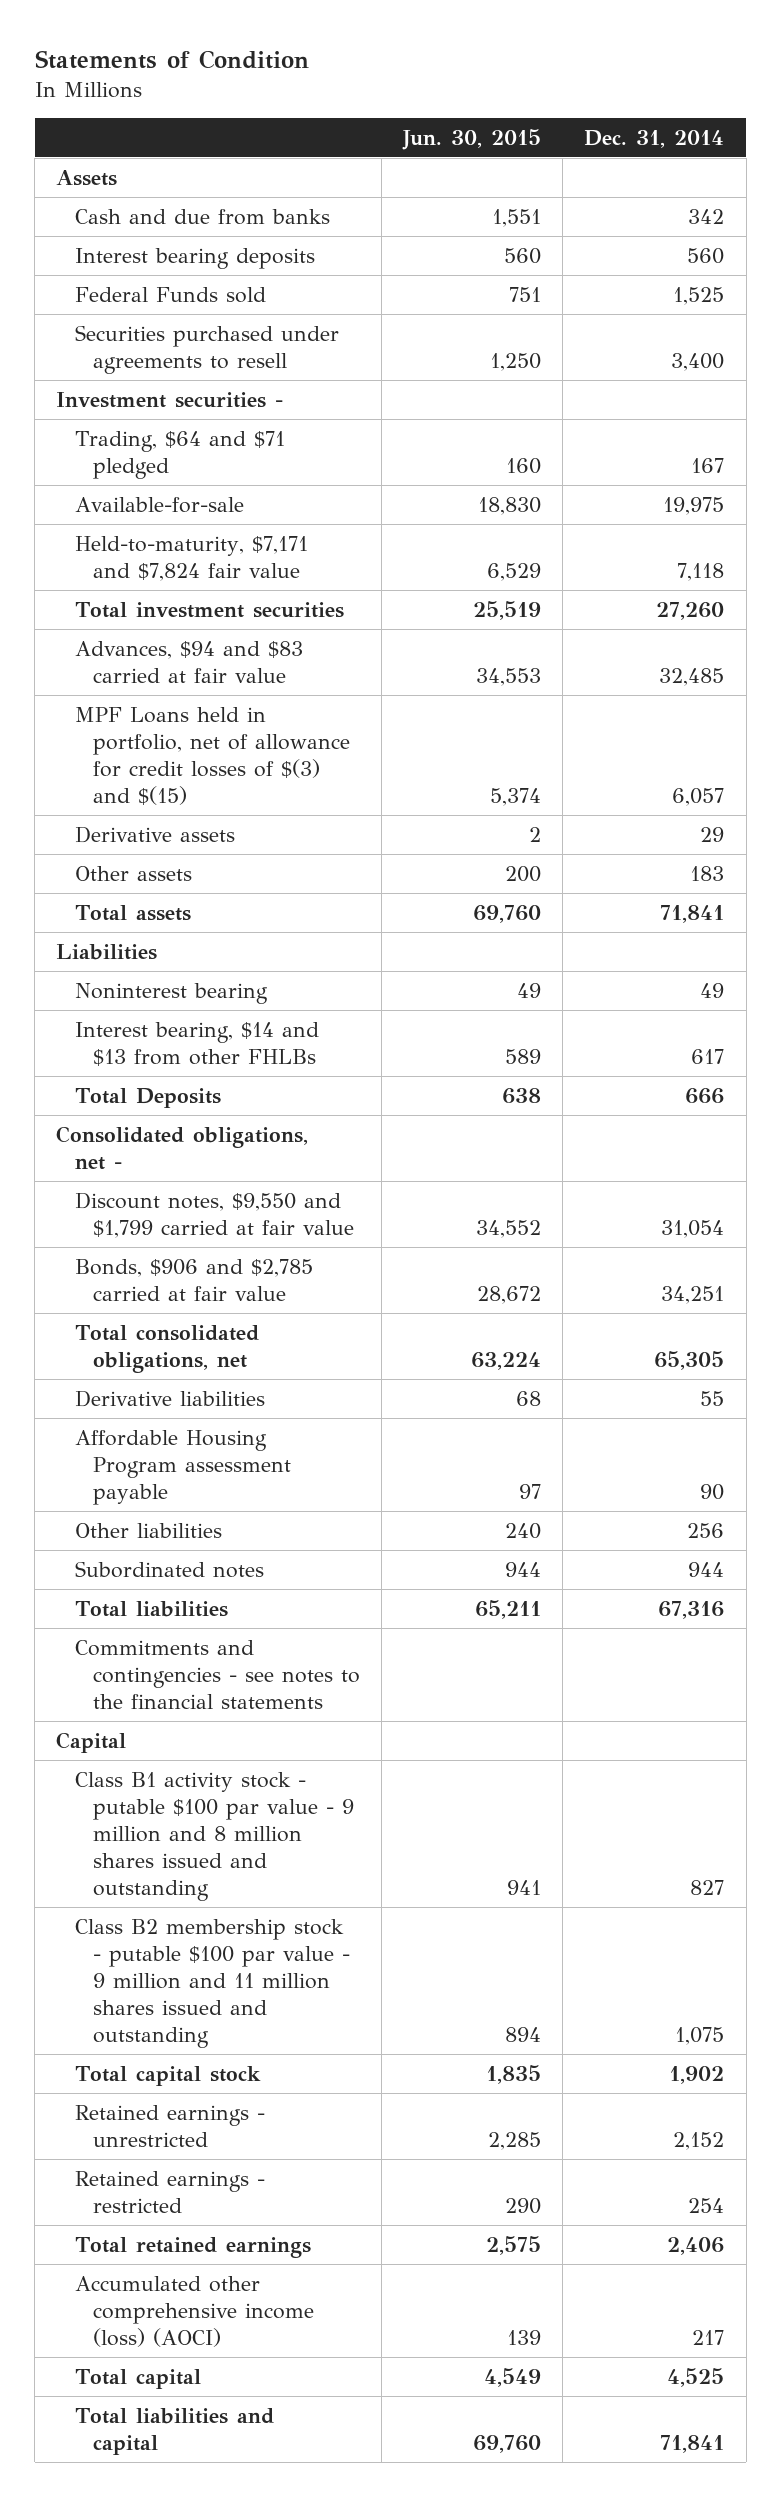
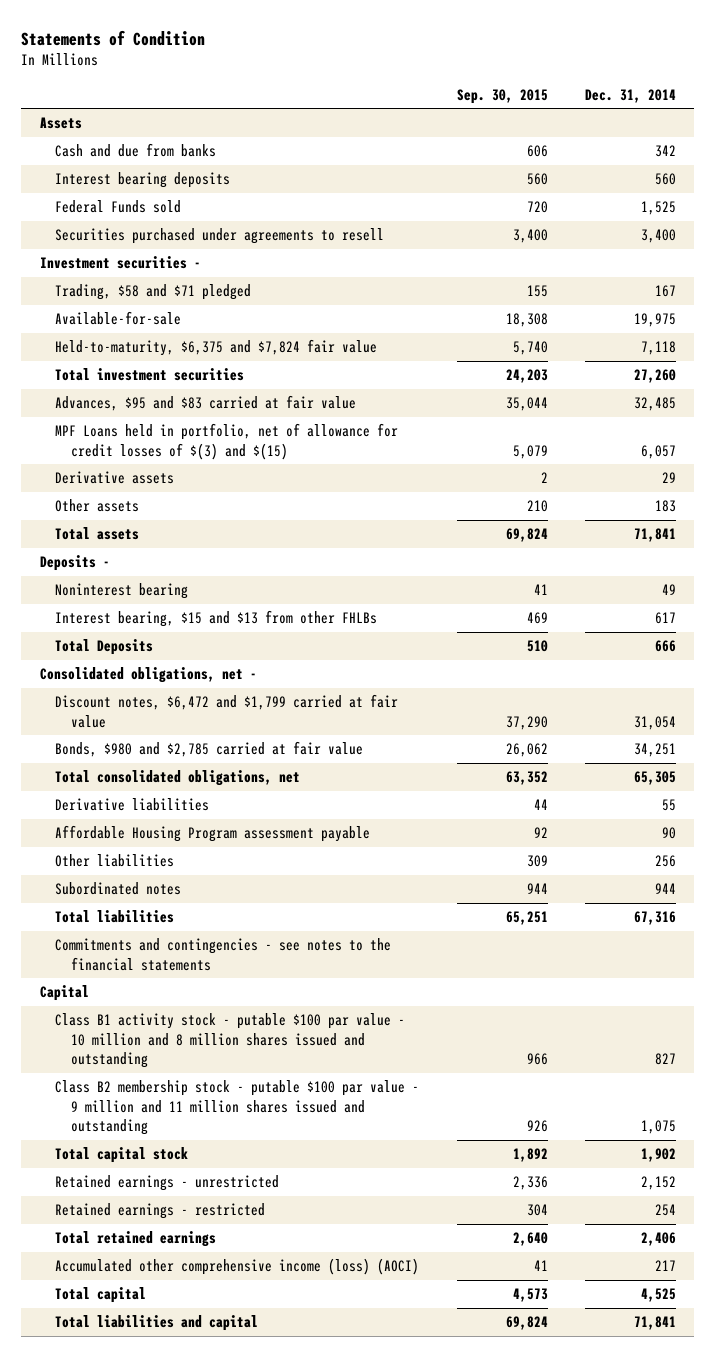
- | Jun. 30, 2015 | Dec. 31, 2014
+ | Sep. 30, 2015 | Dec. 31, 2014
- Trading, $64 and $71 pledged | 160 | 167
+ Trading, $58 and $71 pledged | 155 | 167
- Held-to-maturity, $7,171 and $7,824 fair value | 6,529 | 7,118
+ Held-to-maturity, $6,375 and $7,824 fair value | 5,740 | 7,118
- Advances, $94 and $83 carried at fair value | 34,553 | 32,485
+ Advances, $95 and $83 carried at fair value | 35,044 | 32,485
- Liabilities
+ Deposits -
- Interest bearing, $14 and $13 from other FHLBs | 589 | 617
+ Interest bearing, $15 and $13 from other FHLBs | 469 | 617
- Discount notes, $9,550 and $1,799 carried at fair value | 34,552 | 31,054
- Bonds, $906 and $2,785 carried at fair value | 28,672 | 34,251
+ Discount notes, $6,472 and $1,799 carried at fair value | 37,290 | 31,054
+ Bonds, $980 and $2,785 carried at fair value | 26,062 | 34,251
- Class B1 activity stock - putable $100 par value - 9 million and 8 million shares issued and outstanding | 941 | 827
+ Class B1 activity stock - putable $100 par value - 10 million and 8 million shares issued and outstanding | 966 | 827

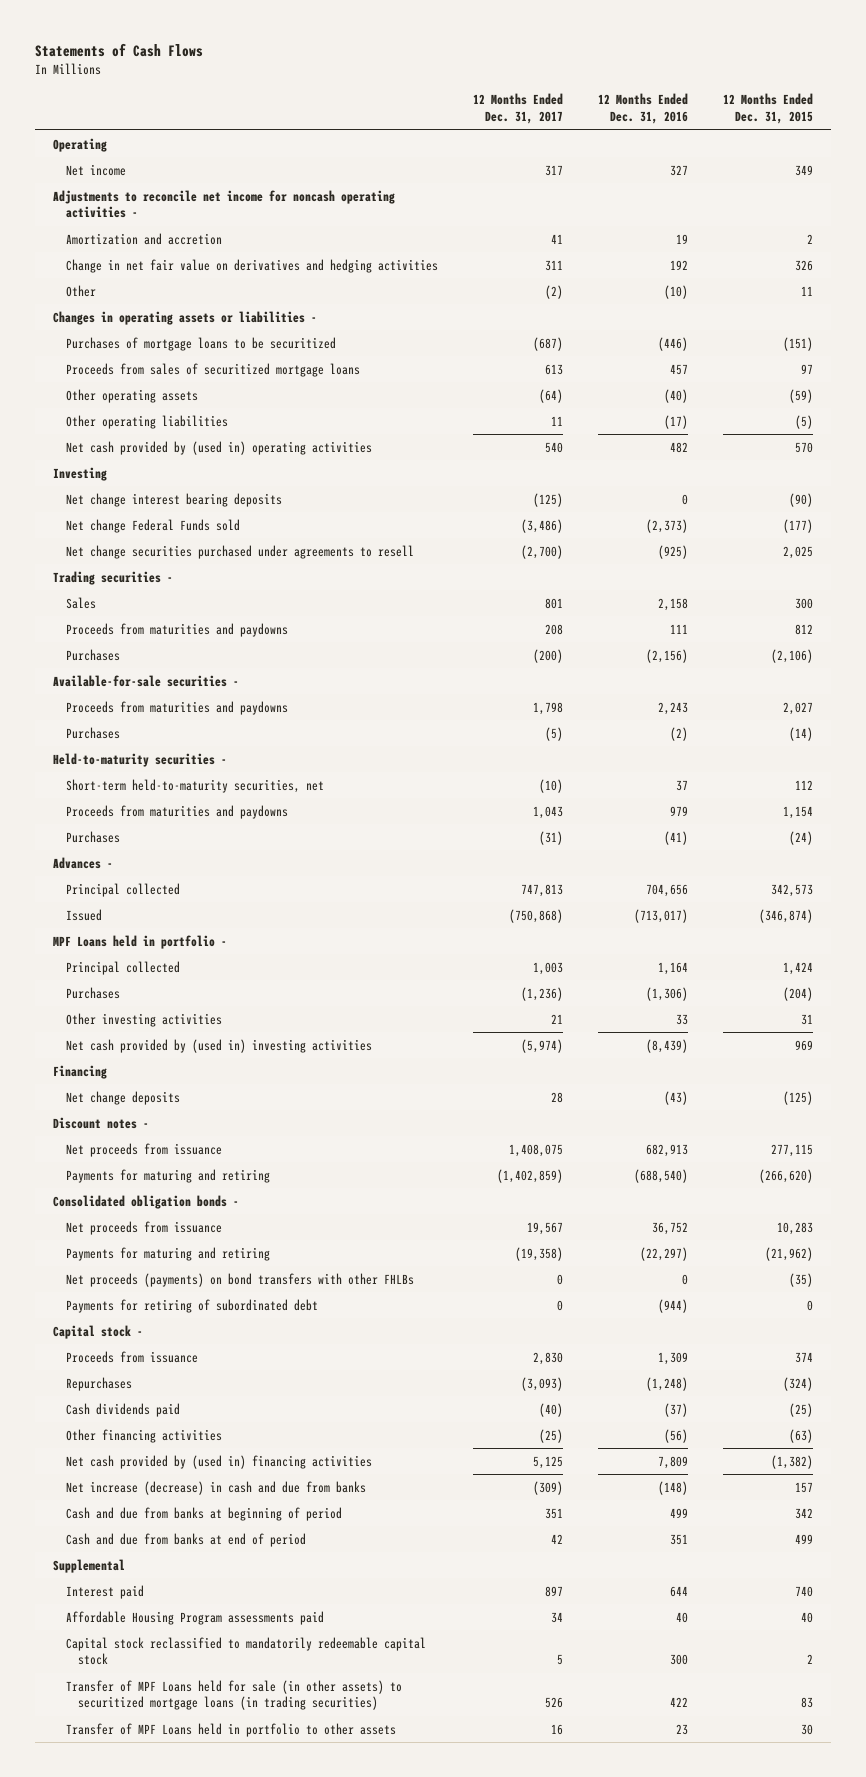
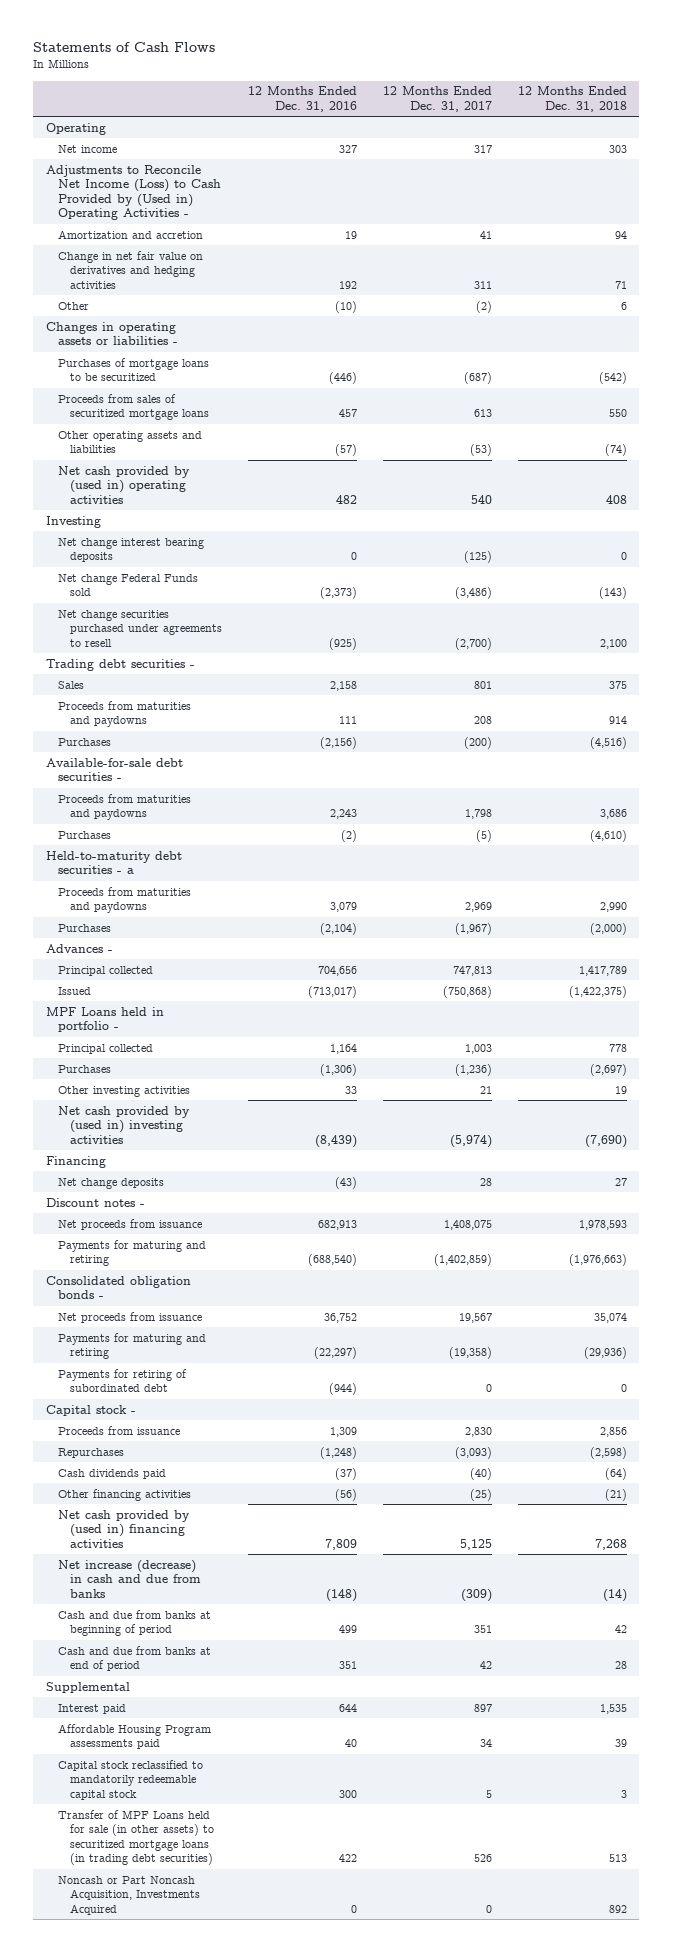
- | 12 Months Ended Dec. 31, 2017 | 12 Months Ended Dec. 31, 2016 | 12 Months Ended Dec. 31, 2015
+ | 12 Months Ended Dec. 31, 2016 | 12 Months Ended Dec. 31, 2017 | 12 Months Ended Dec. 31, 2018
- Adjustments to reconcile net income for noncash operating activities -
+ Adjustments to Reconcile Net Income (Loss) to Cash Provided by (Used in) Operating Activities -
- Other operating assets | (64) | (40) | (59)
- Other operating liabilities | 11 | (17) | (5)
+ Other operating assets and liabilities | (57) | (53) | (74)
- Trading securities -
+ Trading debt securities -
- Available-for-sale securities -
+ Available-for-sale debt securities -
- Held-to-maturity securities -
- Short-term held-to-maturity securities, net | (10) | 37 | 112
- Proceeds from maturities and paydowns | 1,043 | 979 | 1,154
- Purchases | (31) | (41) | (24)
+ Held-to-maturity debt securities - a
+ Proceeds from maturities and paydowns | 3,079 | 2,969 | 2,990
+ Purchases | (2,104) | (1,967) | (2,000)
- Net proceeds (payments) on bond transfers with other FHLBs | 0 | 0 | (35)
- Transfer of MPF Loans held for sale (in other assets) to securitized mortgage loans (in trading securities) | 526 | 422 | 83
- Transfer of MPF Loans held in portfolio to other assets | 16 | 23 | 30
+ Transfer of MPF Loans held for sale (in other assets) to securitized mortgage loans (in trading debt securities) | 422 | 526 | 513
+ Noncash or Part Noncash Acquisition, Investments Acquired | 0 | 0 | 892

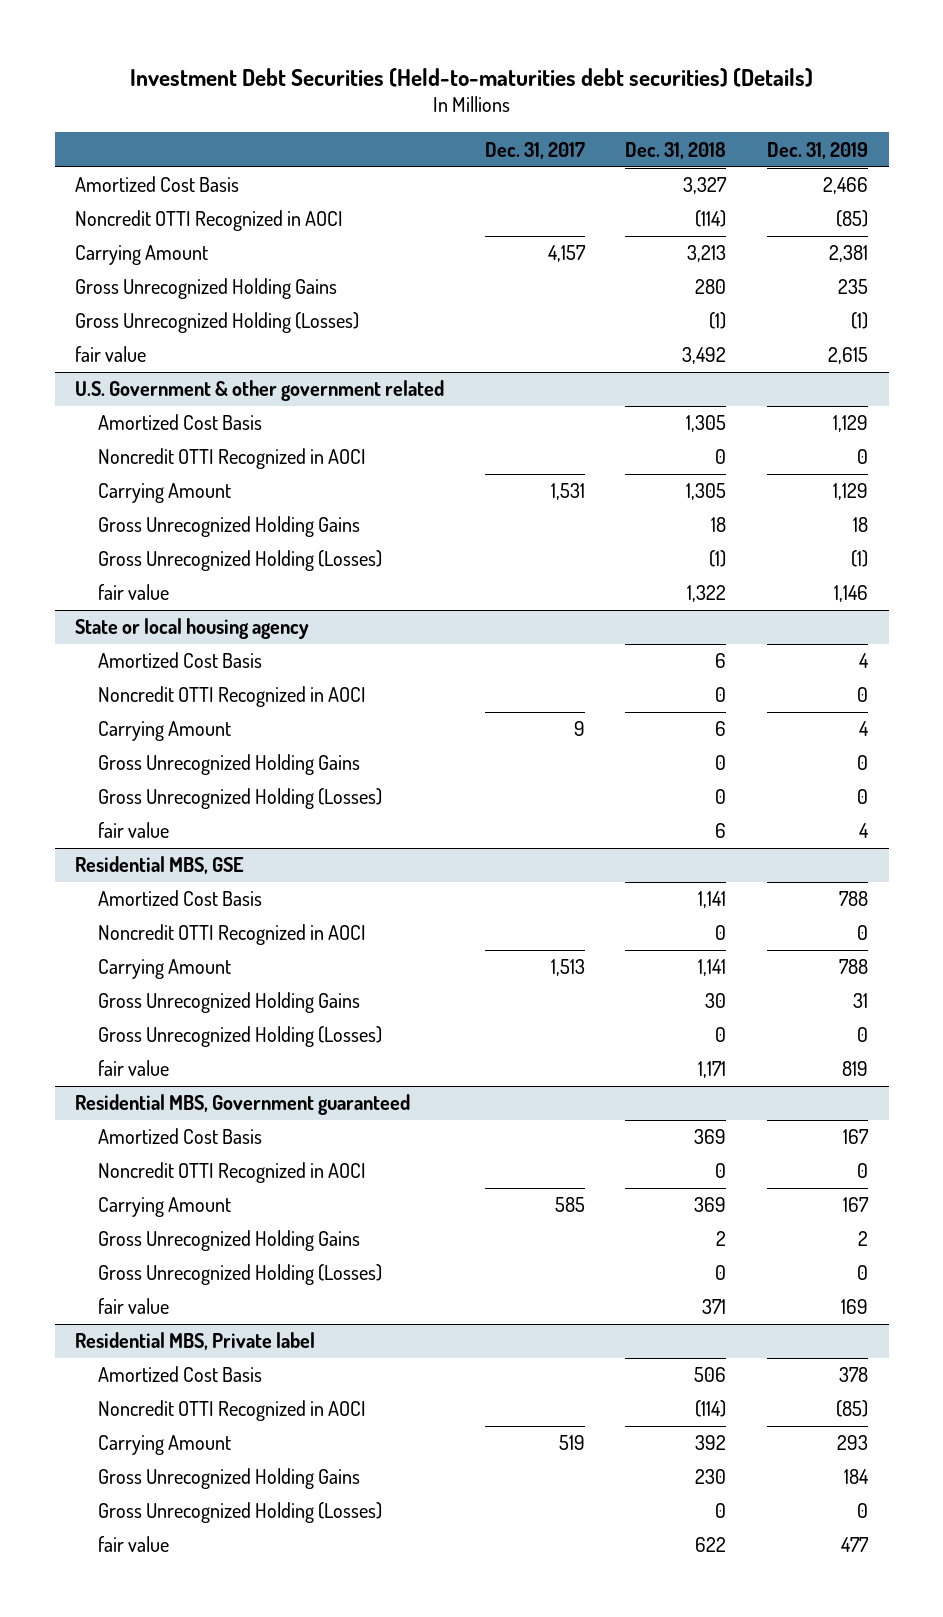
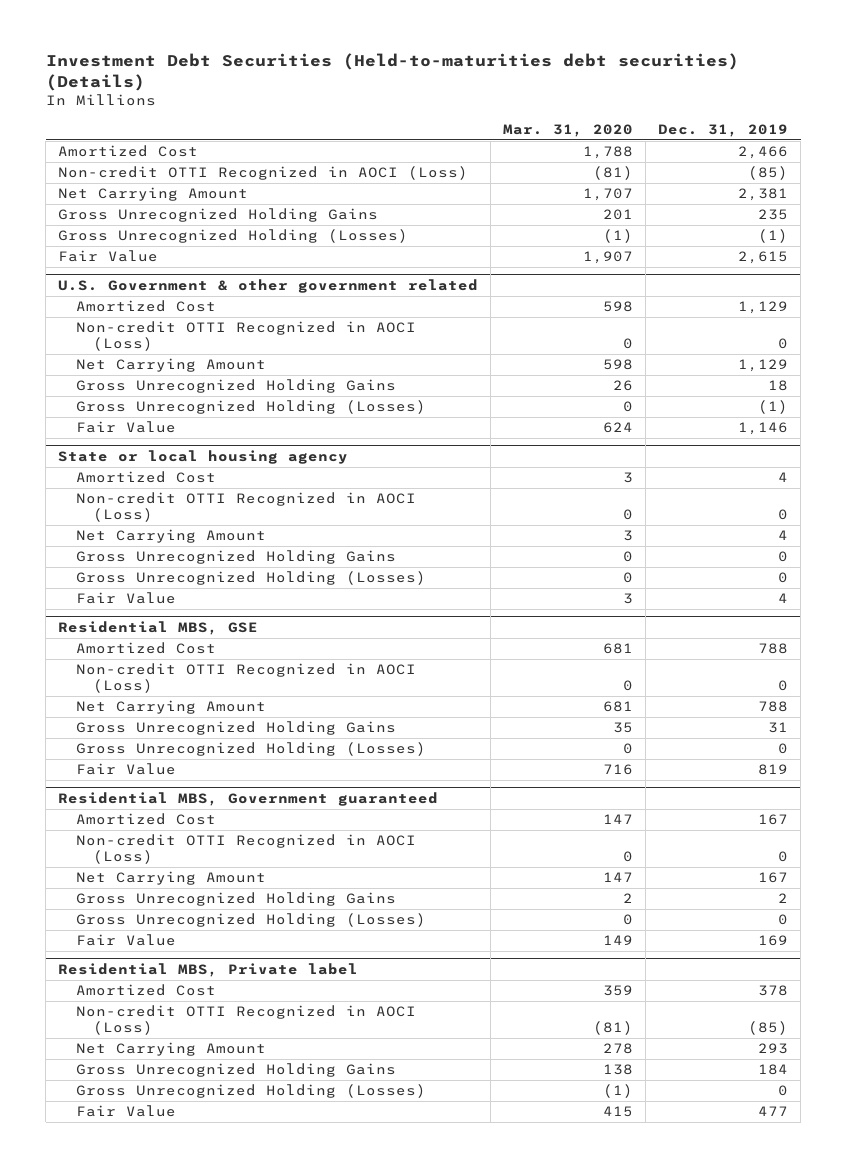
- | Dec. 31, 2017 | Dec. 31, 2018 | Dec. 31, 2019
+ | Mar. 31, 2020 | Dec. 31, 2019
- Amortized Cost Basis | | 3,327 | 2,466
- Noncredit OTTI Recognized in AOCI | | (114) | (85)
- Carrying Amount | 4,157 | 3,213 | 2,381
+ Amortized Cost | 1,788 | 2,466
+ Non-credit OTTI Recognized in AOCI (Loss) | (81) | (85)
+ Net Carrying Amount | 1,707 | 2,381
- fair value | | 3,492 | 2,615
+ Fair Value | 1,907 | 2,615
@ U.S. Government & other government related
- Amortized Cost Basis | | 1,305 | 1,129
- Noncredit OTTI Recognized in AOCI | | 0 | 0
- Carrying Amount | 1,531 | 1,305 | 1,129
+ Amortized Cost | 598 | 1,129
+ Non-credit OTTI Recognized in AOCI (Loss) | 0 | 0
+ Net Carrying Amount | 598 | 1,129
- fair value | | 1,322 | 1,146
+ Fair Value | 624 | 1,146
@ State or local housing agency
- Amortized Cost Basis | | 6 | 4
- Noncredit OTTI Recognized in AOCI | | 0 | 0
- Carrying Amount | 9 | 6 | 4
+ Amortized Cost | 3 | 4
+ Non-credit OTTI Recognized in AOCI (Loss) | 0 | 0
+ Net Carrying Amount | 3 | 4
- fair value | | 6 | 4
+ Fair Value | 3 | 4
@ Residential MBS, GSE
- Amortized Cost Basis | | 1,141 | 788
- Noncredit OTTI Recognized in AOCI | | 0 | 0
- Carrying Amount | 1,513 | 1,141 | 788
+ Amortized Cost | 681 | 788
+ Non-credit OTTI Recognized in AOCI (Loss) | 0 | 0
+ Net Carrying Amount | 681 | 788
- fair value | | 1,171 | 819
+ Fair Value | 716 | 819
@ Residential MBS, Government guaranteed
- Amortized Cost Basis | | 369 | 167
- Noncredit OTTI Recognized in AOCI | | 0 | 0
- Carrying Amount | 585 | 369 | 167
+ Amortized Cost | 147 | 167
+ Non-credit OTTI Recognized in AOCI (Loss) | 0 | 0
+ Net Carrying Amount | 147 | 167
- fair value | | 371 | 169
+ Fair Value | 149 | 169
@ Residential MBS, Private label
- Amortized Cost Basis | | 506 | 378
- Noncredit OTTI Recognized in AOCI | | (114) | (85)
- Carrying Amount | 519 | 392 | 293
+ Amortized Cost | 359 | 378
+ Non-credit OTTI Recognized in AOCI (Loss) | (81) | (85)
+ Net Carrying Amount | 278 | 293
- fair value | | 622 | 477
+ Fair Value | 415 | 477

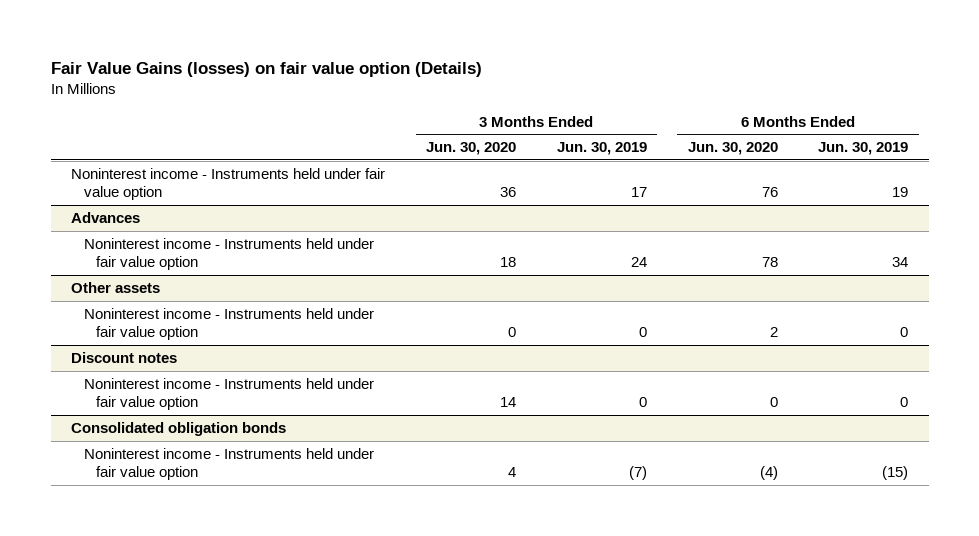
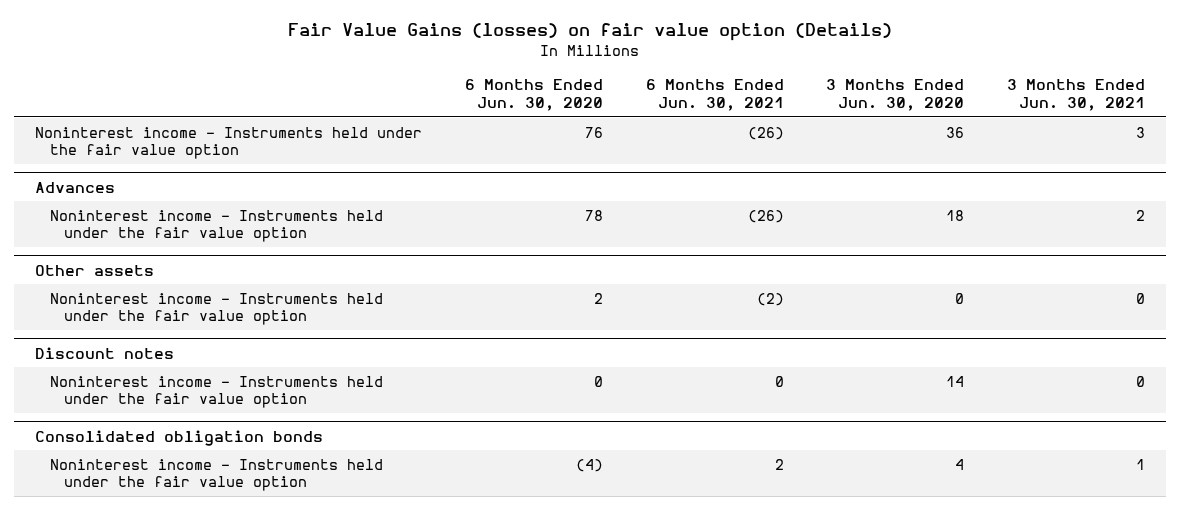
- | 3 Months Ended Jun. 30, 2020 | 3 Months Ended Jun. 30, 2019 | 6 Months Ended Jun. 30, 2020 | 6 Months Ended Jun. 30, 2019
+ | 6 Months Ended Jun. 30, 2020 | 6 Months Ended Jun. 30, 2021 | 3 Months Ended Jun. 30, 2020 | 3 Months Ended Jun. 30, 2021
- Noninterest income - Instruments held under fair value option | 36 | 17 | 76 | 19
+ Noninterest income - Instruments held under the fair value option | 76 | (26) | 36 | 3
@ Advances
- Noninterest income - Instruments held under fair value option | 18 | 24 | 78 | 34
+ Noninterest income - Instruments held under the fair value option | 78 | (26) | 18 | 2
@ Other assets
- Noninterest income - Instruments held under fair value option | 0 | 0 | 2 | 0
+ Noninterest income - Instruments held under the fair value option | 2 | (2) | 0 | 0
@ Discount notes
- Noninterest income - Instruments held under fair value option | 14 | 0 | 0 | 0
+ Noninterest income - Instruments held under the fair value option | 0 | 0 | 14 | 0
@ Consolidated obligation bonds
- Noninterest income - Instruments held under fair value option | 4 | (7) | (4) | (15)
+ Noninterest income - Instruments held under the fair value option | (4) | 2 | 4 | 1

